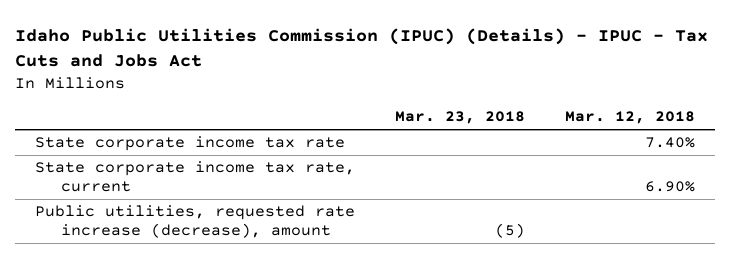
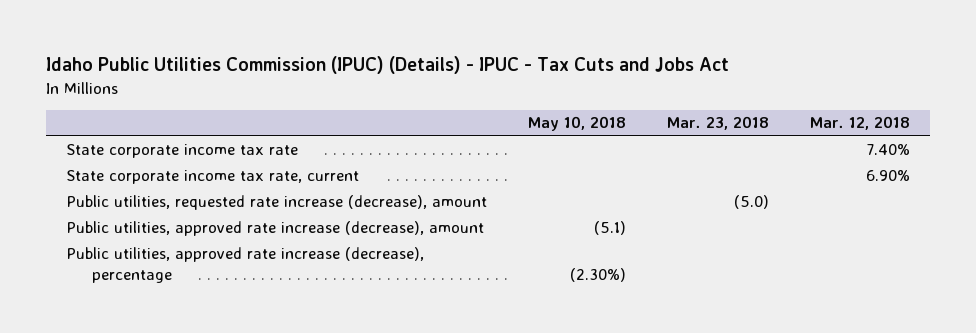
- | Mar. 23, 2018 | Mar. 12, 2018
+ | May 10, 2018 | Mar. 23, 2018 | Mar. 12, 2018
- Public utilities, requested rate increase (decrease), amount | (5) |
+ Public utilities, requested rate increase (decrease), amount | | (5.0) |
+ Public utilities, approved rate increase (decrease), amount | (5.1) | |
+ Public utilities, approved rate increase (decrease), percentage | (2.30%) | |

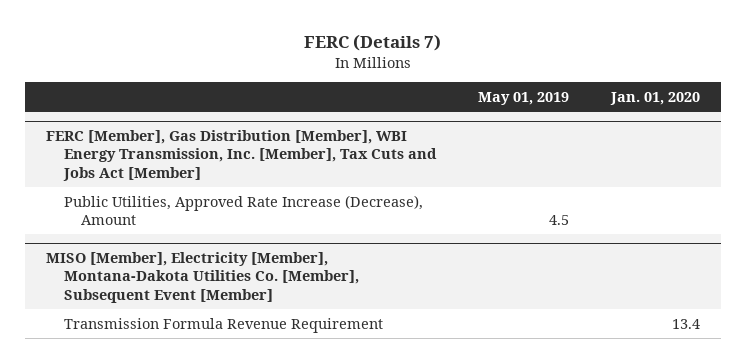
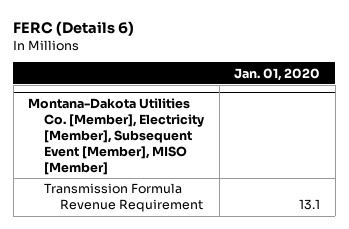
- FERC (Details 7)
+ FERC (Details 6)
- | May 01, 2019 | Jan. 01, 2020
+ | Jan. 01, 2020
- FERC [Member], Gas Distribution [Member], WBI Energy Transmission, Inc. [Member], Tax Cuts and Jobs Act [Member]
- Public Utilities, Approved Rate Increase (Decrease), Amount | 4.5 |
- MISO [Member], Electricity [Member], Montana-Dakota Utilities Co. [Member], Subsequent Event [Member]
- Transmission Formula Revenue Requirement | | 13.4
+ Montana-Dakota Utilities Co. [Member], Electricity [Member], Subsequent Event [Member], MISO [Member]
+ Transmission Formula Revenue Requirement | 13.1

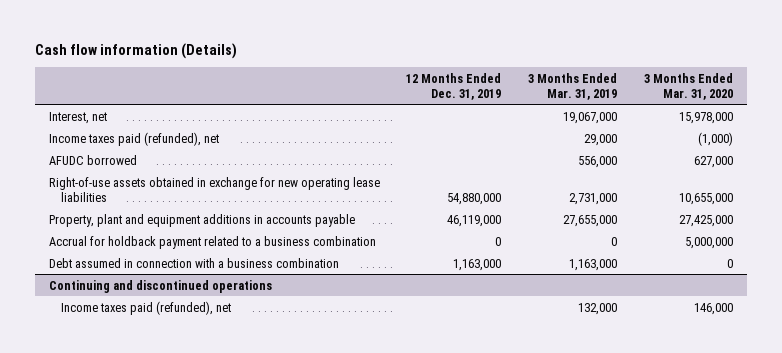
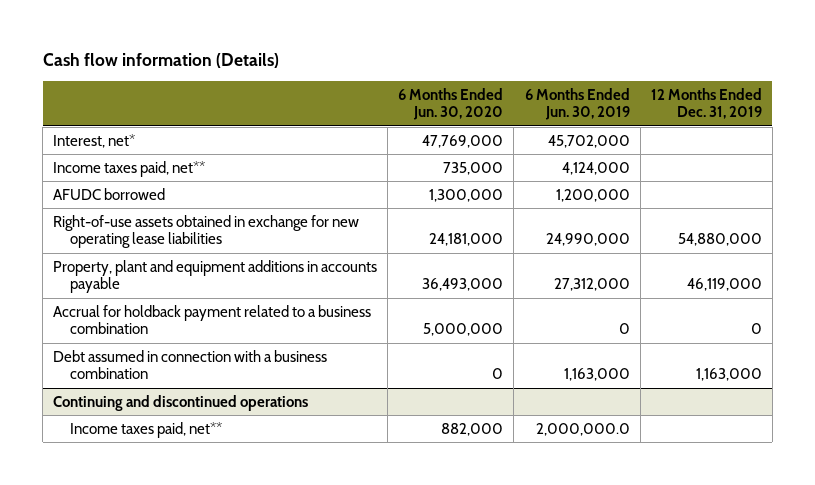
- | 12 Months Ended Dec. 31, 2019 | 3 Months Ended Mar. 31, 2019 | 3 Months Ended Mar. 31, 2020
+ | 6 Months Ended Jun. 30, 2020 | 6 Months Ended Jun. 30, 2019 | 12 Months Ended Dec. 31, 2019
- Interest, net | | 19,067,000 | 15,978,000
- Income taxes paid (refunded), net | | 29,000 | (1,000)
+ Interest, net* | 47,769,000 | 45,702,000 |
+ Income taxes paid, net** | 735,000 | 4,124,000 |
@ Continuing and discontinued operations
- Income taxes paid (refunded), net | | 132,000 | 146,000
+ Income taxes paid, net** | 882,000 | 2,000,000.0 |

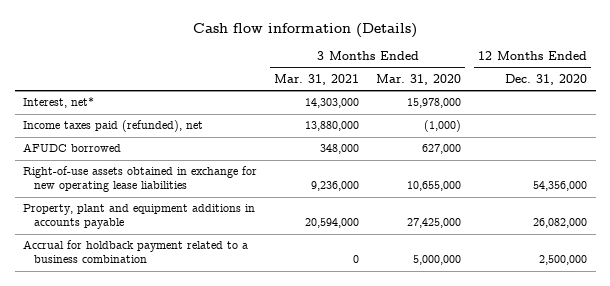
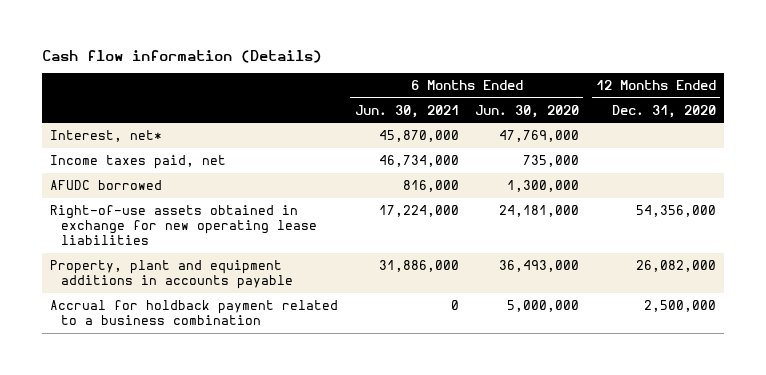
- | 3 Months Ended Mar. 31, 2021 | 3 Months Ended Mar. 31, 2020 | 12 Months Ended Dec. 31, 2020
+ | 6 Months Ended Jun. 30, 2021 | 6 Months Ended Jun. 30, 2020 | 12 Months Ended Dec. 31, 2020
- Income taxes paid (refunded), net | 13,880,000 | (1,000) |
+ Income taxes paid, net | 46,734,000 | 735,000 |

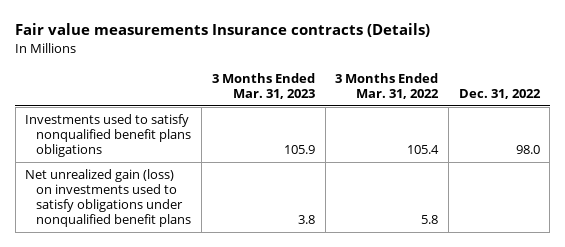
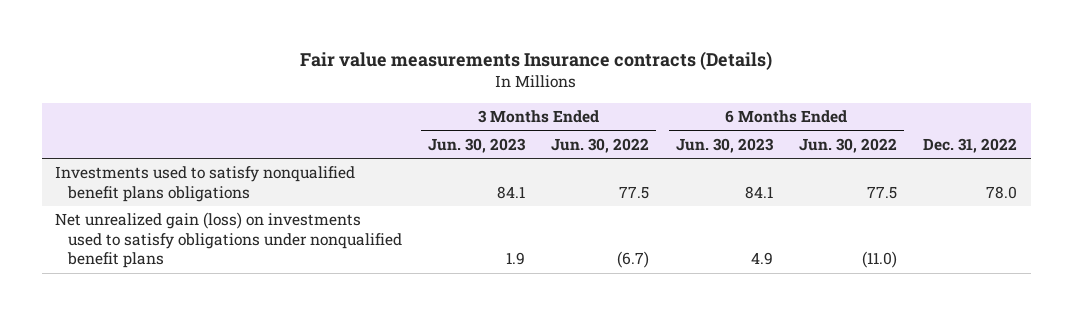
- | 3 Months Ended Mar. 31, 2023 | 3 Months Ended Mar. 31, 2022 | Dec. 31, 2022
+ | 3 Months Ended Jun. 30, 2023 | 3 Months Ended Jun. 30, 2022 | 6 Months Ended Jun. 30, 2023 | 6 Months Ended Jun. 30, 2022 | Dec. 31, 2022
- Investments used to satisfy nonqualified benefit plans obligations | 105.9 | 105.4 | 98.0
+ Investments used to satisfy nonqualified benefit plans obligations | 84.1 | 77.5 | 84.1 | 77.5 | 78.0

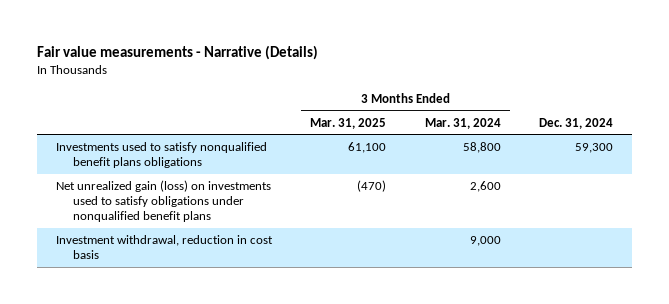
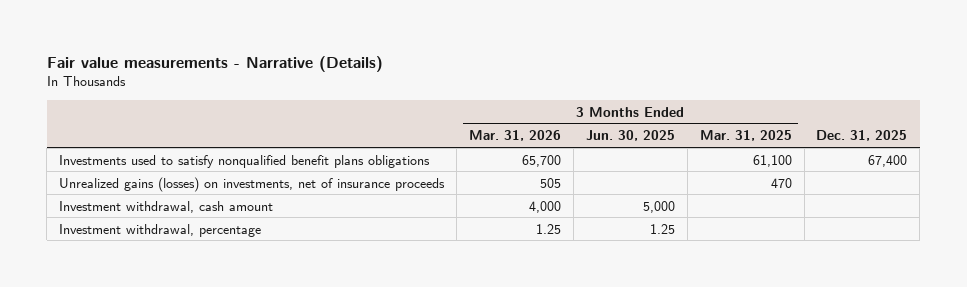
- | 3 Months Ended Mar. 31, 2025 | 3 Months Ended Mar. 31, 2024 | Dec. 31, 2024
+ | 3 Months Ended Mar. 31, 2026 | 3 Months Ended Jun. 30, 2025 | 3 Months Ended Mar. 31, 2025 | Dec. 31, 2025
- Net unrealized gain (loss) on investments used to satisfy obligations under nonqualified benefit plans | (470) | 2,600 |
- Investment withdrawal, reduction in cost basis | | 9,000 |
+ Unrealized gains (losses) on investments, net of insurance proceeds | 505 | | 470 |
+ Investment withdrawal, cash amount | 4,000 | 5,000 | |
+ Investment withdrawal, percentage | 1.25 | 1.25 | |

